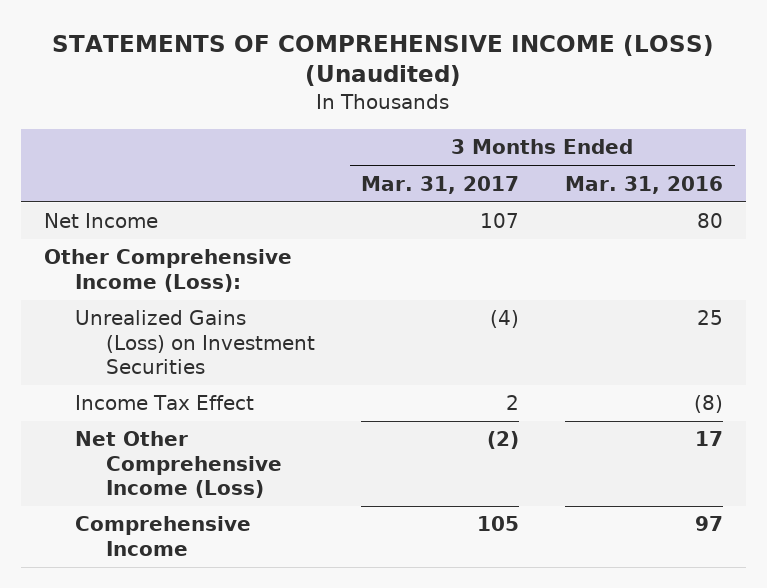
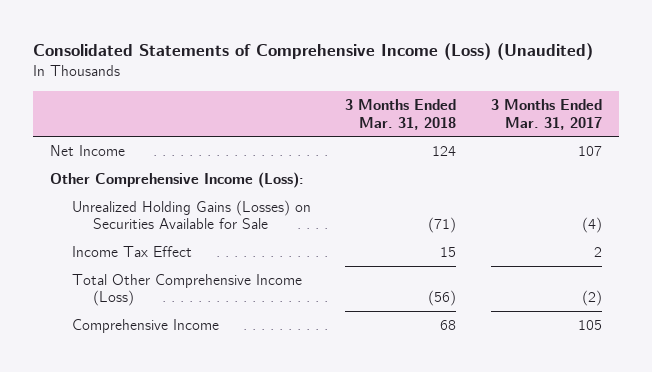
- STATEMENTS OF COMPREHENSIVE INCOME (LOSS) (Unaudited)
+ Consolidated Statements of Comprehensive Income (Loss) (Unaudited)
- | 3 Months Ended Mar. 31, 2017 | 3 Months Ended Mar. 31, 2016
+ | 3 Months Ended Mar. 31, 2018 | 3 Months Ended Mar. 31, 2017
- Unrealized Gains (Loss) on Investment Securities | (4) | 25
+ Unrealized Holding Gains (Losses) on Securities Available for Sale | (71) | (4)
- Net Other Comprehensive Income (Loss) | (2) | 17
+ Total Other Comprehensive Income (Loss) | (56) | (2)

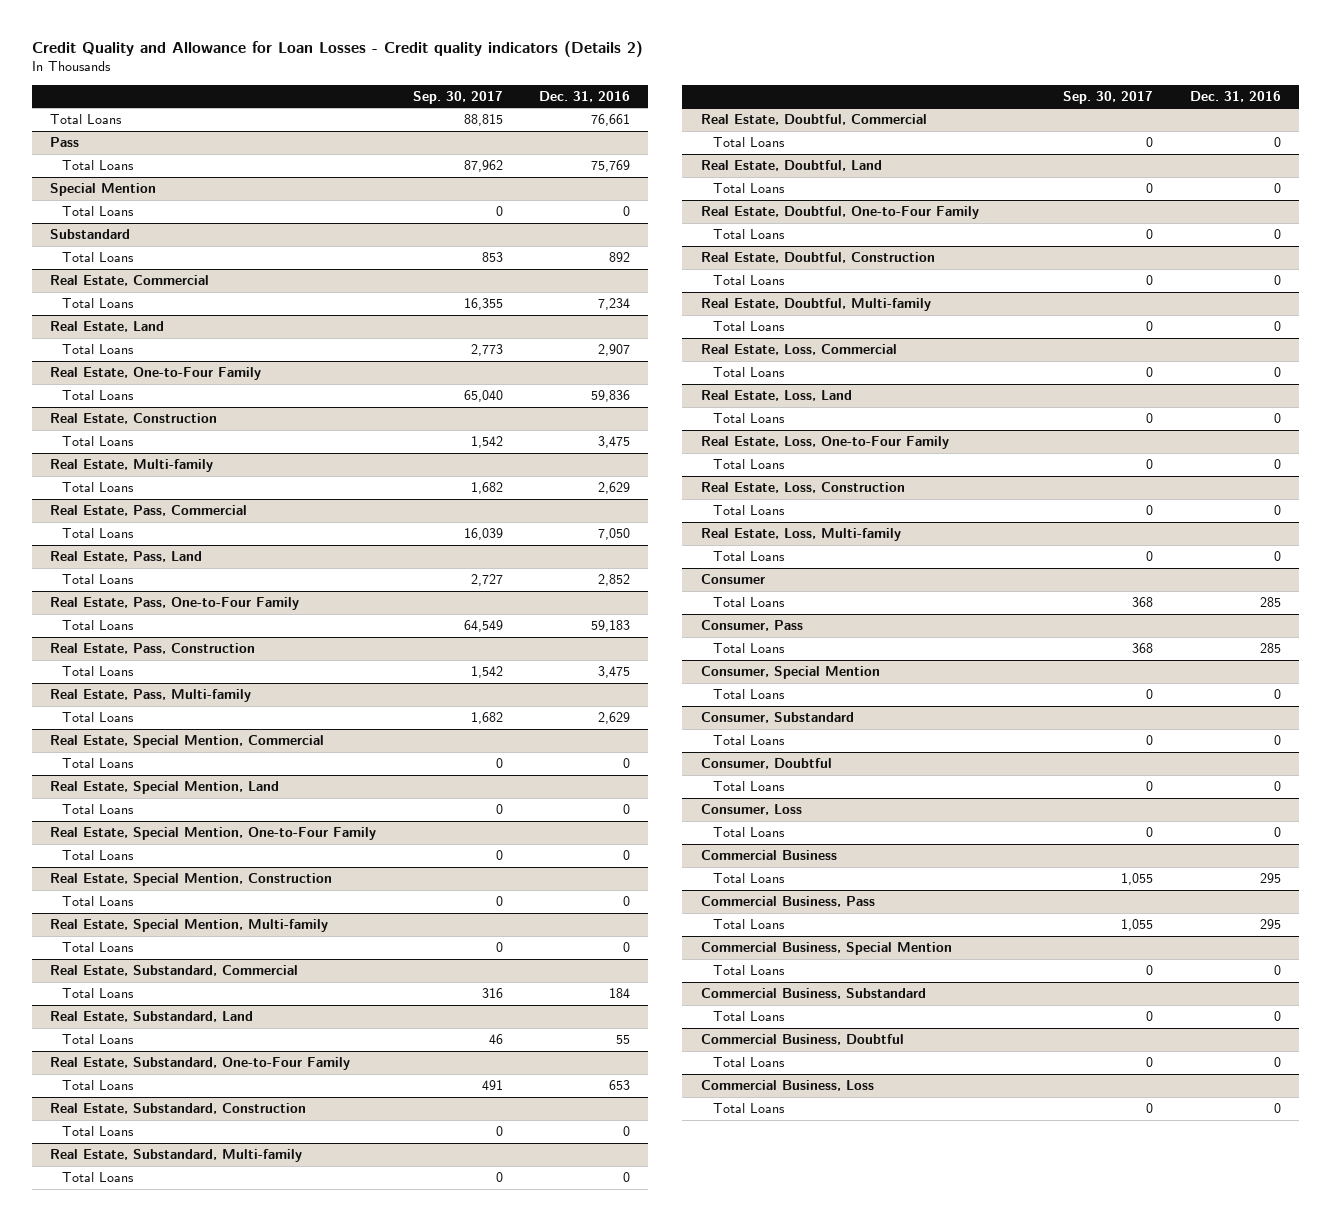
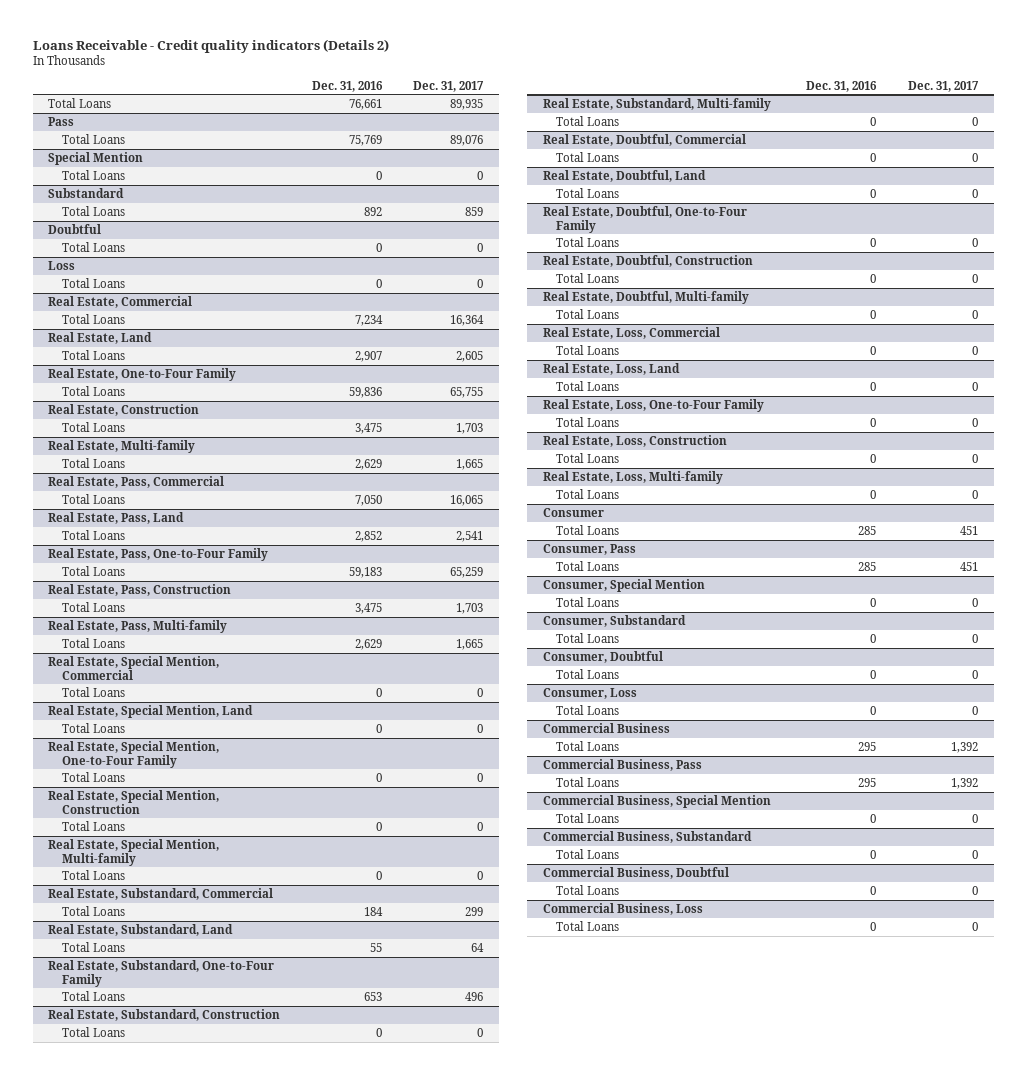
- Credit Quality and Allowance for Loan Losses - Credit quality indicators (Details 2)
+ Loans Receivable - Credit quality indicators (Details 2)
- | Sep. 30, 2017 | Dec. 31, 2016
+ | Dec. 31, 2016 | Dec. 31, 2017
+ Doubtful
+ Total Loans | 0 | 0
+ Loss
+ Total Loans | 0 | 0

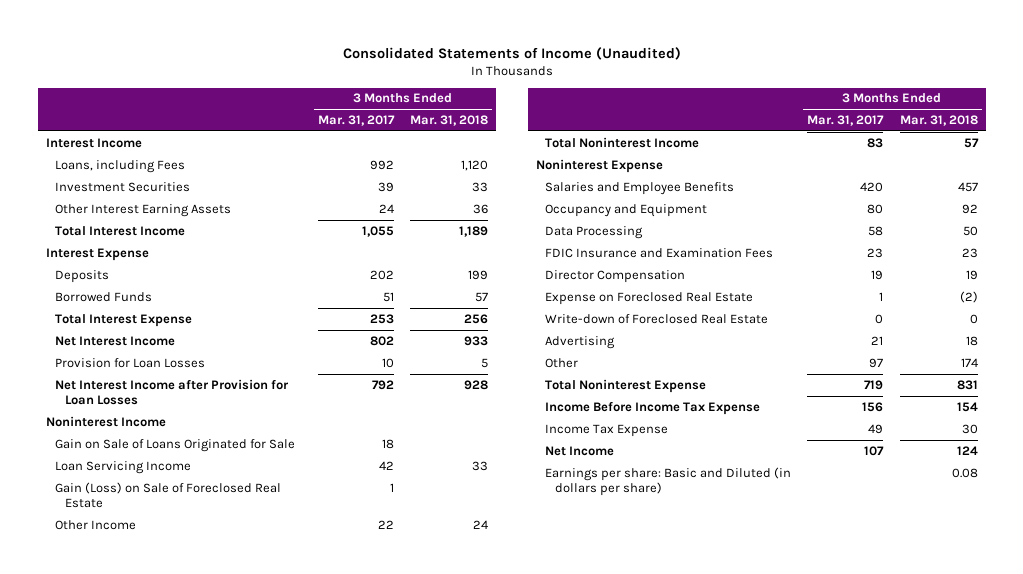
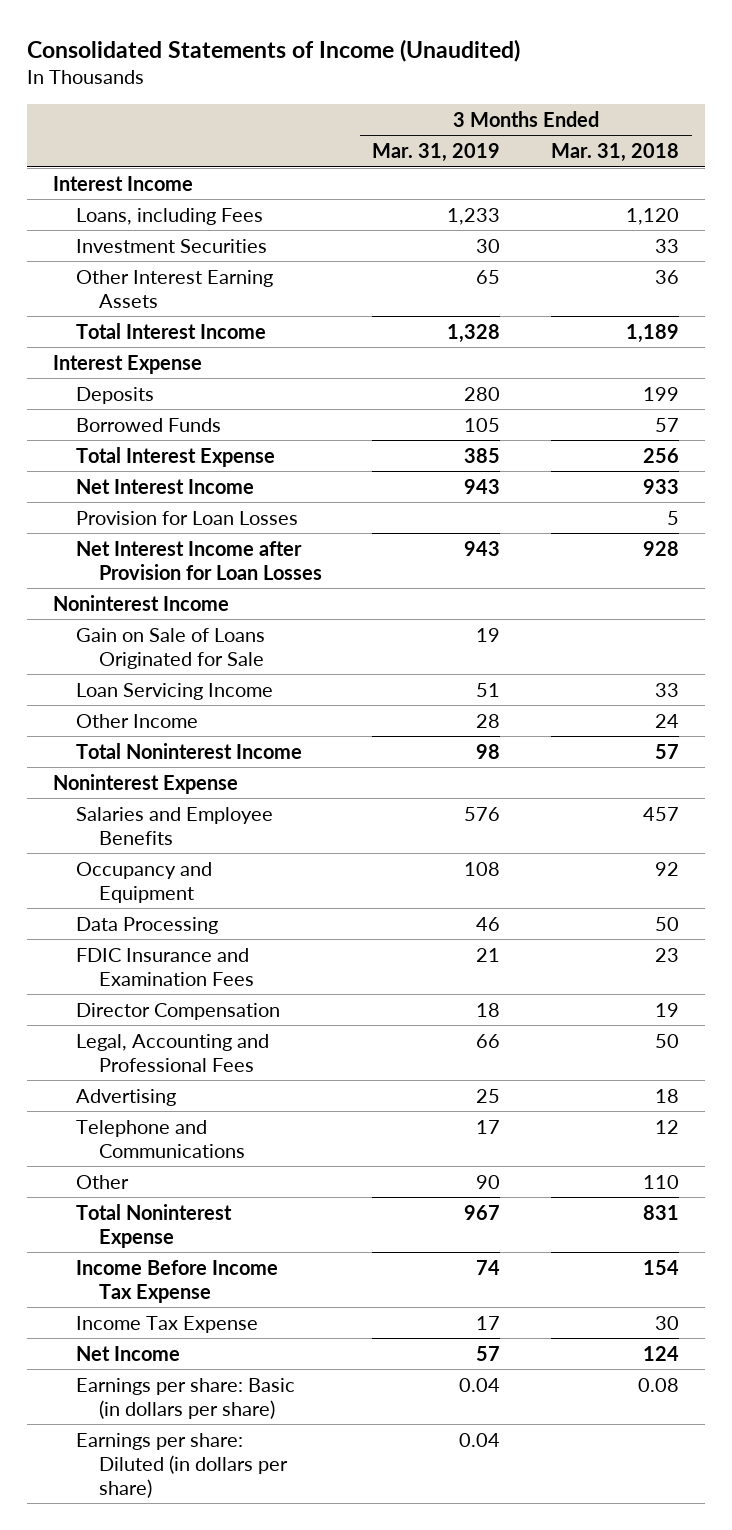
- | 3 Months Ended Mar. 31, 2017 | 3 Months Ended Mar. 31, 2018
+ | 3 Months Ended Mar. 31, 2019 | 3 Months Ended Mar. 31, 2018
- Gain (Loss) on Sale of Foreclosed Real Estate | 1 |
- Expense on Foreclosed Real Estate | 1 | (2)
- Write-down of Foreclosed Real Estate | 0 | 0
+ Legal, Accounting and Professional Fees | 66 | 50
- Other | 97 | 174
+ Telephone and Communications | 17 | 12
+ Other | 90 | 110
- Earnings per share: Basic and Diluted (in dollars per share) | | 0.08
+ Earnings per share: Basic (in dollars per share) | 0.04 | 0.08
+ Earnings per share: Diluted (in dollars per share) | 0.04 |

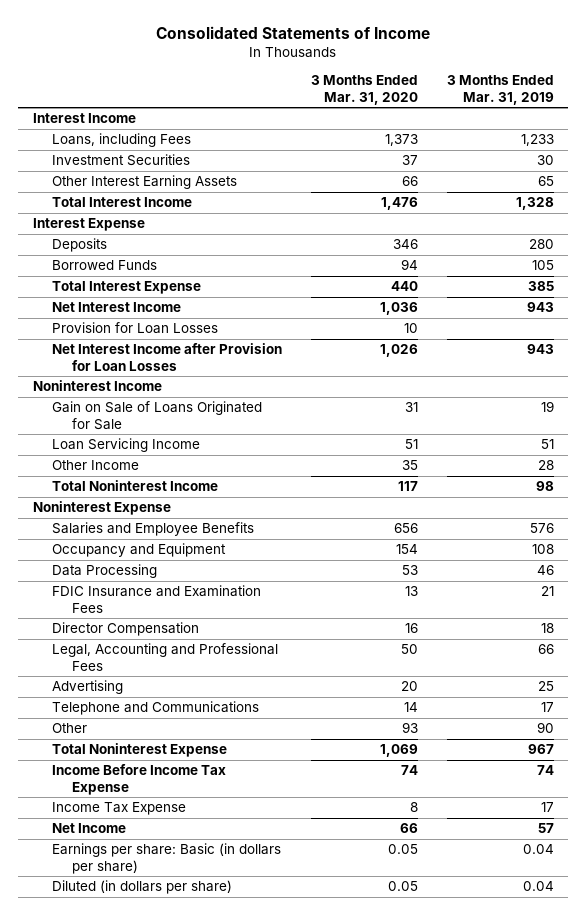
- Consolidated Statements of Income (Unaudited)
+ Consolidated Statements of Income
- | 3 Months Ended Mar. 31, 2019 | 3 Months Ended Mar. 31, 2018
+ | 3 Months Ended Mar. 31, 2020 | 3 Months Ended Mar. 31, 2019
- Earnings per share: Diluted (in dollars per share) | 0.04 |
+ Diluted (in dollars per share) | 0.05 | 0.04

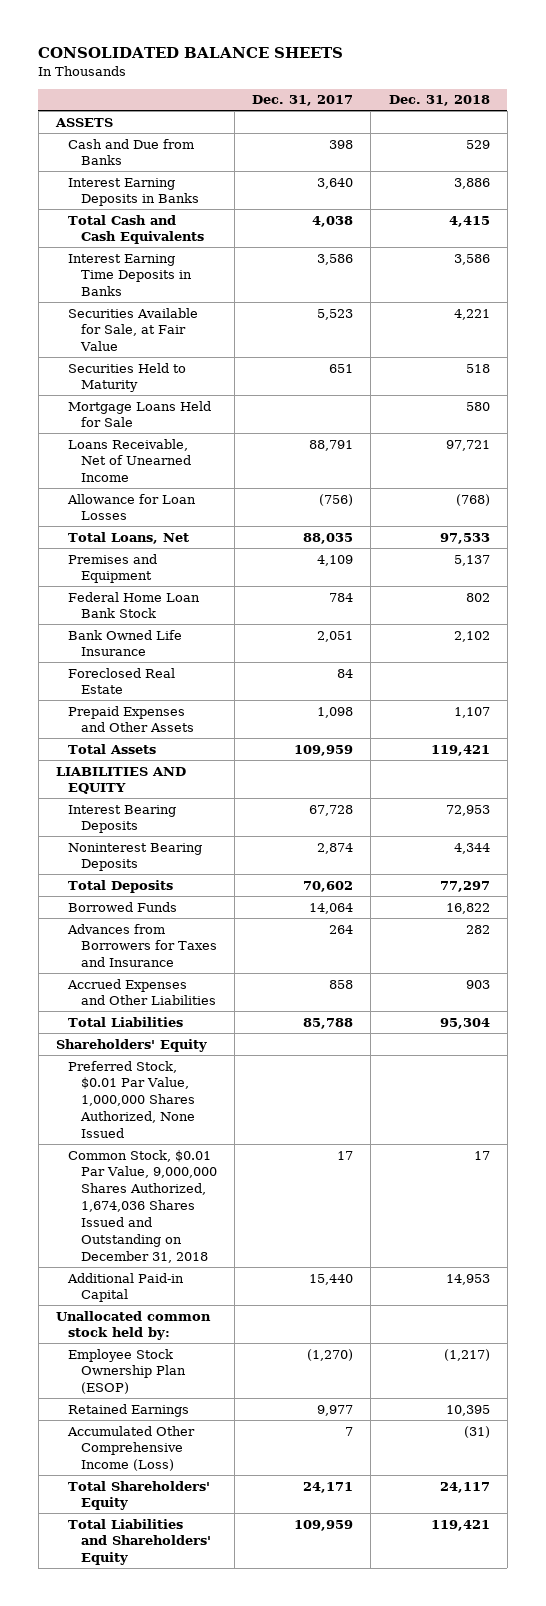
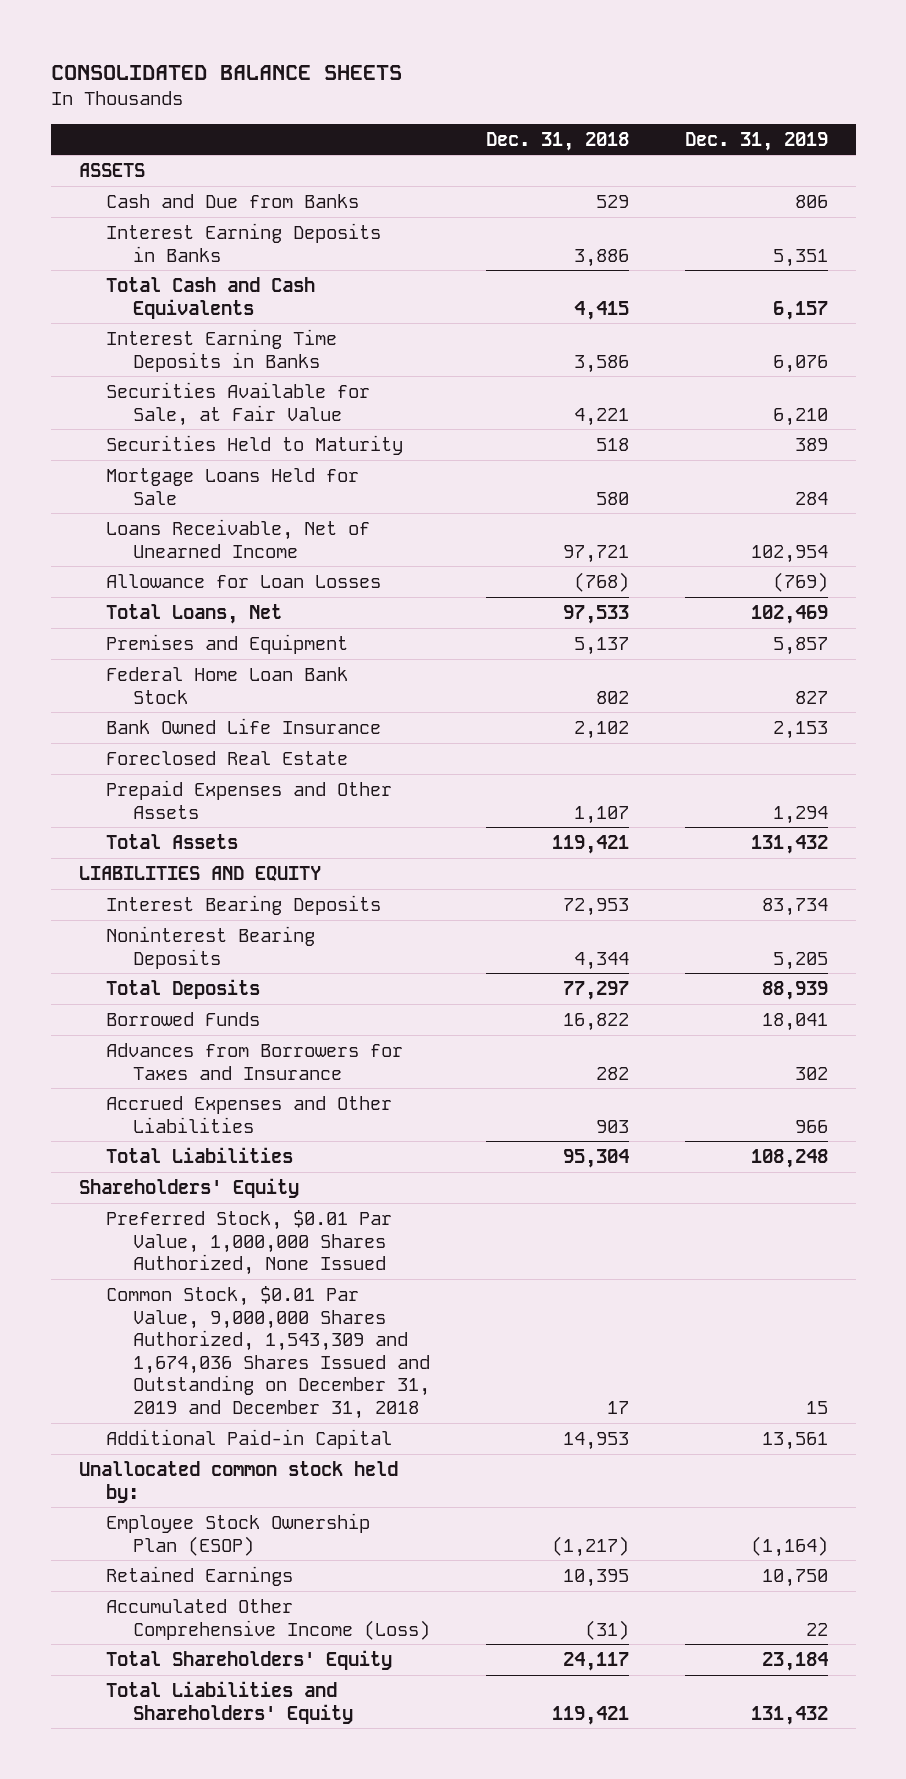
- | Dec. 31, 2017 | Dec. 31, 2018
+ | Dec. 31, 2018 | Dec. 31, 2019
- Common Stock, $0.01 Par Value, 9,000,000 Shares Authorized, 1,674,036 Shares Issued and Outstanding on December 31, 2018 | 17 | 17
+ Common Stock, $0.01 Par Value, 9,000,000 Shares Authorized, 1,543,309 and 1,674,036 Shares Issued and Outstanding on December 31, 2019 and December 31, 2018 | 17 | 15

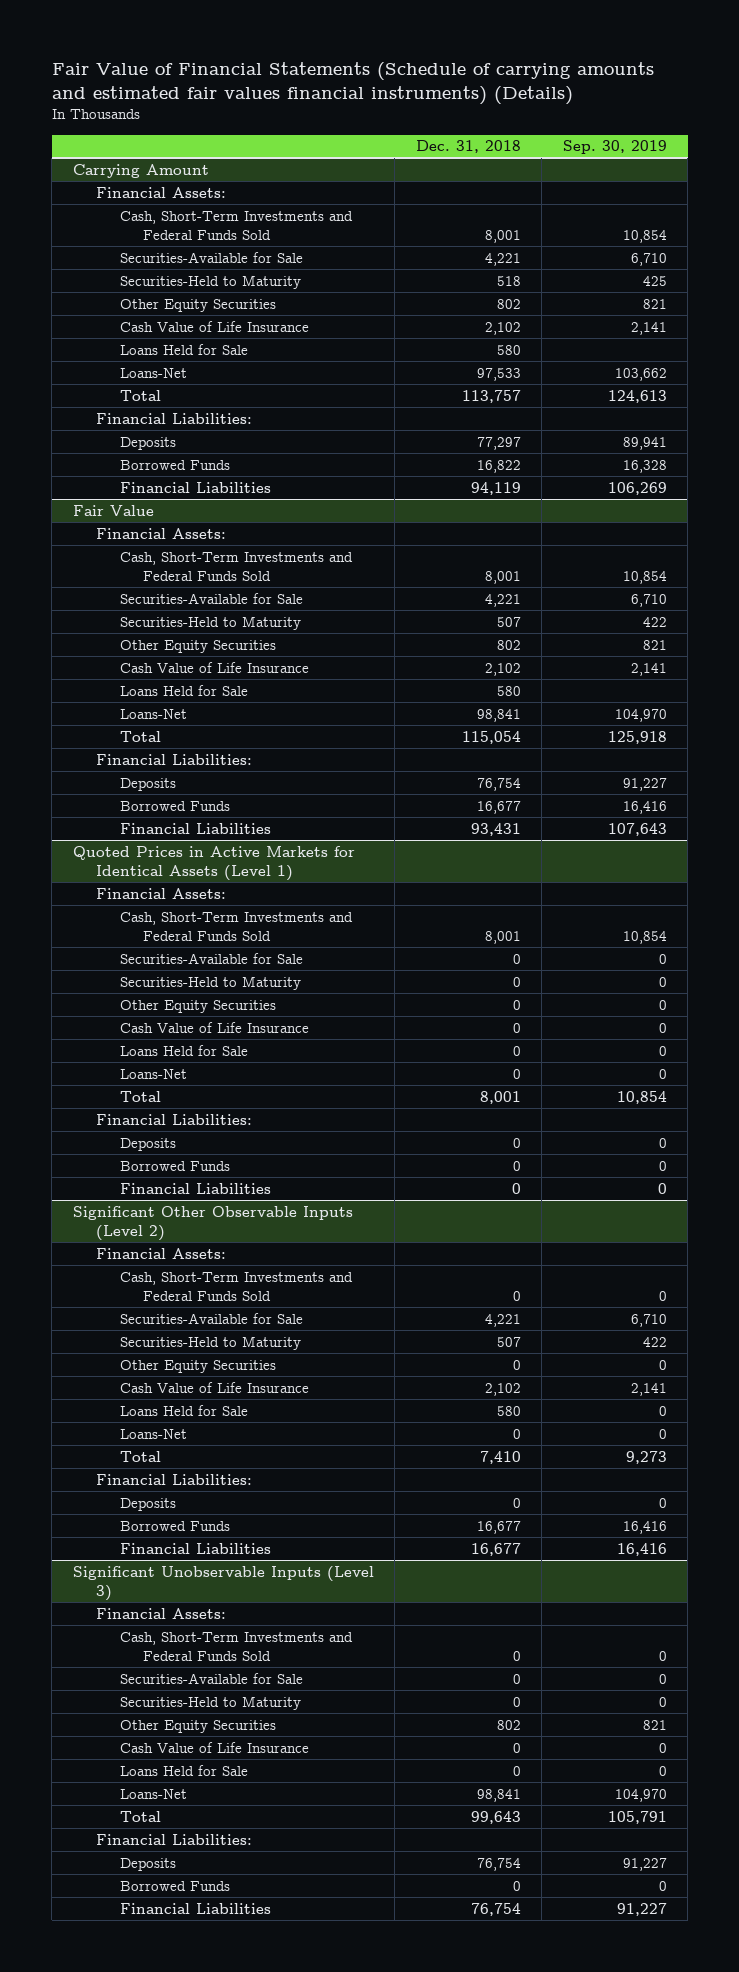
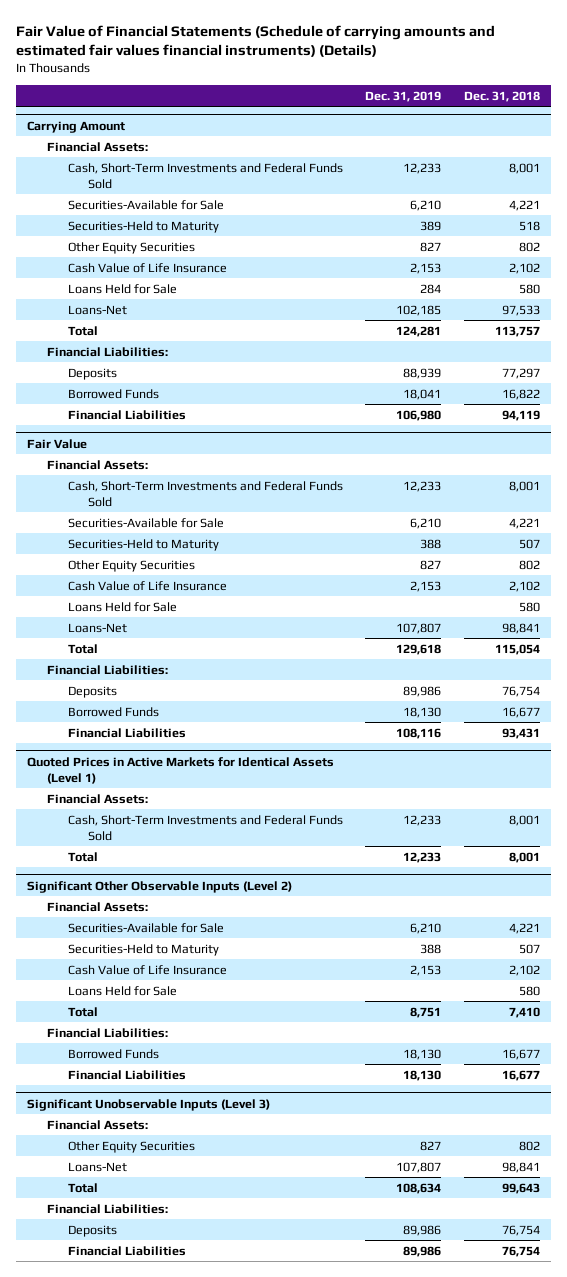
- | Dec. 31, 2018 | Sep. 30, 2019
+ | Dec. 31, 2019 | Dec. 31, 2018
@ Quoted Prices in Active Markets for Identical Assets (Level 1)
- Securities-Available for Sale | 0 | 0
- Securities-Held to Maturity | 0 | 0
- Other Equity Securities | 0 | 0
- Cash Value of Life Insurance | 0 | 0
- Loans Held for Sale | 0 | 0
- Loans-Net | 0 | 0
- Financial Liabilities:
- Deposits | 0 | 0
- Borrowed Funds | 0 | 0
- Financial Liabilities | 0 | 0
@ Significant Other Observable Inputs (Level 2)
- Cash, Short-Term Investments and Federal Funds Sold | 0 | 0
- Other Equity Securities | 0 | 0
- Loans-Net | 0 | 0
- Deposits | 0 | 0
@ Significant Unobservable Inputs (Level 3)
- Cash, Short-Term Investments and Federal Funds Sold | 0 | 0
- Securities-Available for Sale | 0 | 0
- Securities-Held to Maturity | 0 | 0
- Cash Value of Life Insurance | 0 | 0
- Loans Held for Sale | 0 | 0
- Borrowed Funds | 0 | 0

